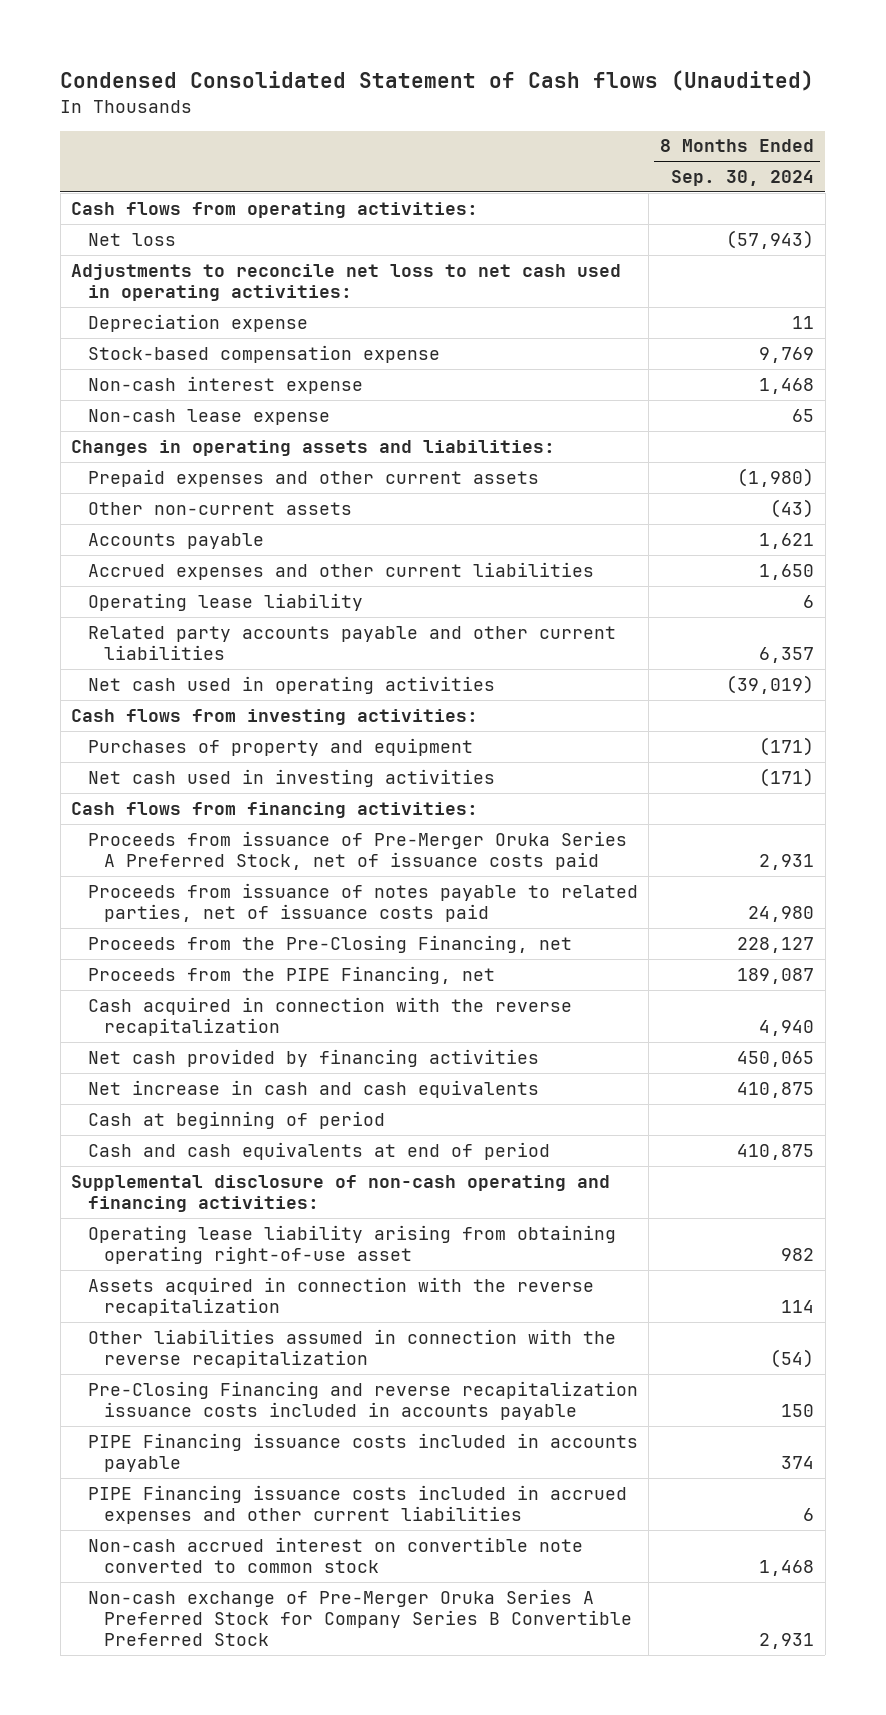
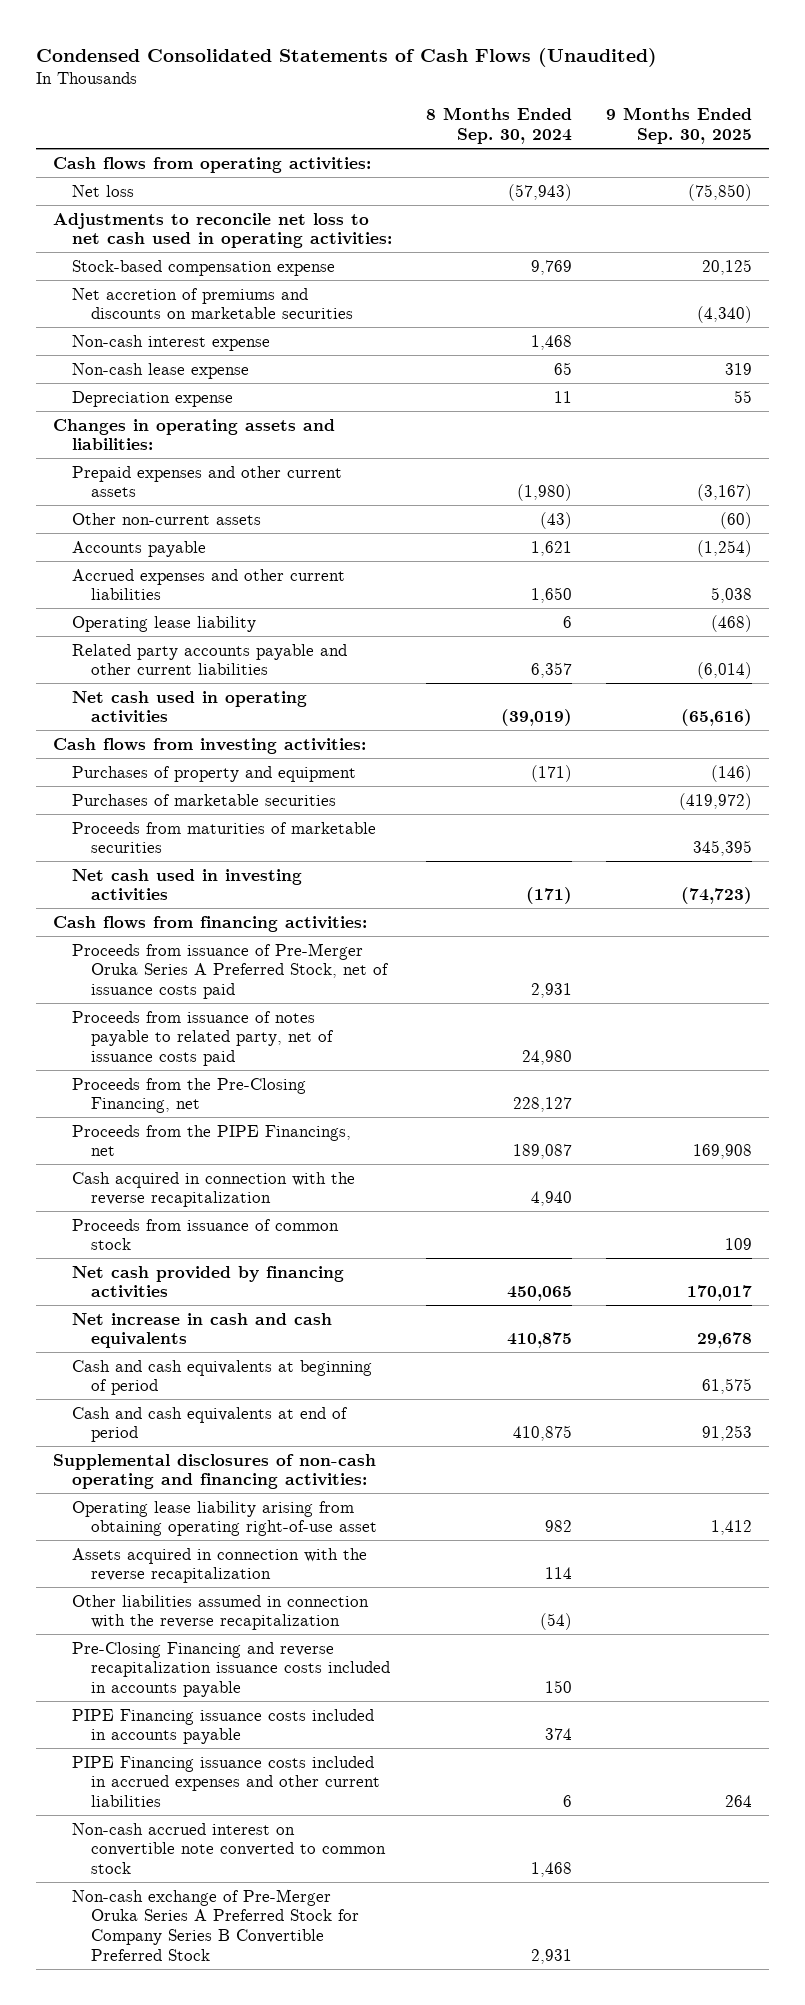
- Condensed Consolidated Statement of Cash flows (Unaudited)
+ Condensed Consolidated Statements of Cash Flows (Unaudited)
- | 8 Months Ended Sep. 30, 2024
+ | 8 Months Ended Sep. 30, 2024 | 9 Months Ended Sep. 30, 2025
+ Net accretion of premiums and discounts on marketable securities | | (4,340)
moved down: Depreciation expense | 11 | 55
+ Purchases of marketable securities | | (419,972)
+ Proceeds from maturities of marketable securities | | 345,395
- Proceeds from issuance of notes payable to related parties, net of issuance costs paid | 24,980
+ Proceeds from issuance of notes payable to related party, net of issuance costs paid | 24,980 |
- Proceeds from the PIPE Financing, net | 189,087
+ Proceeds from the PIPE Financings, net | 189,087 | 169,908
+ Proceeds from issuance of common stock | | 109
- Cash at beginning of period
+ Cash and cash equivalents at beginning of period | | 61,575
- Supplemental disclosure of non-cash operating and financing activities:
+ Supplemental disclosures of non-cash operating and financing activities:

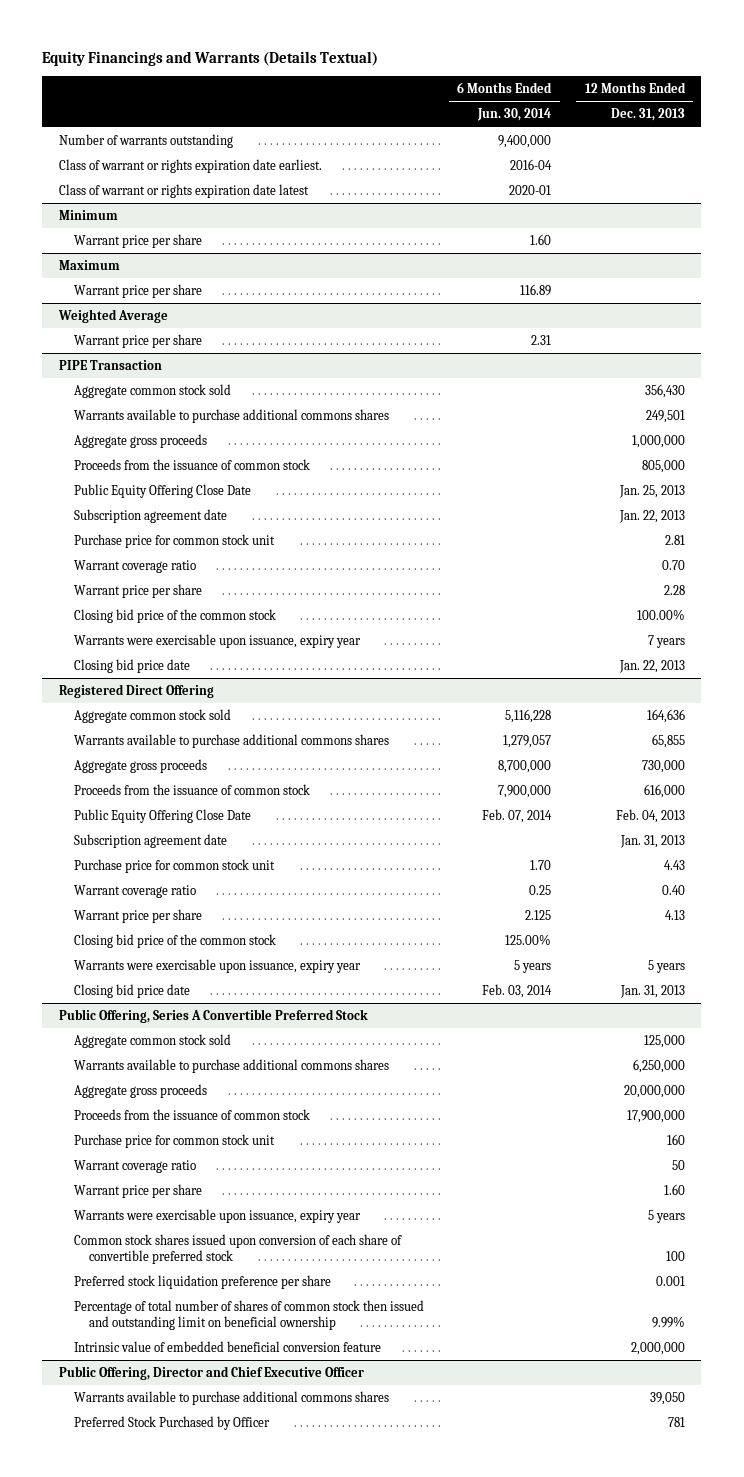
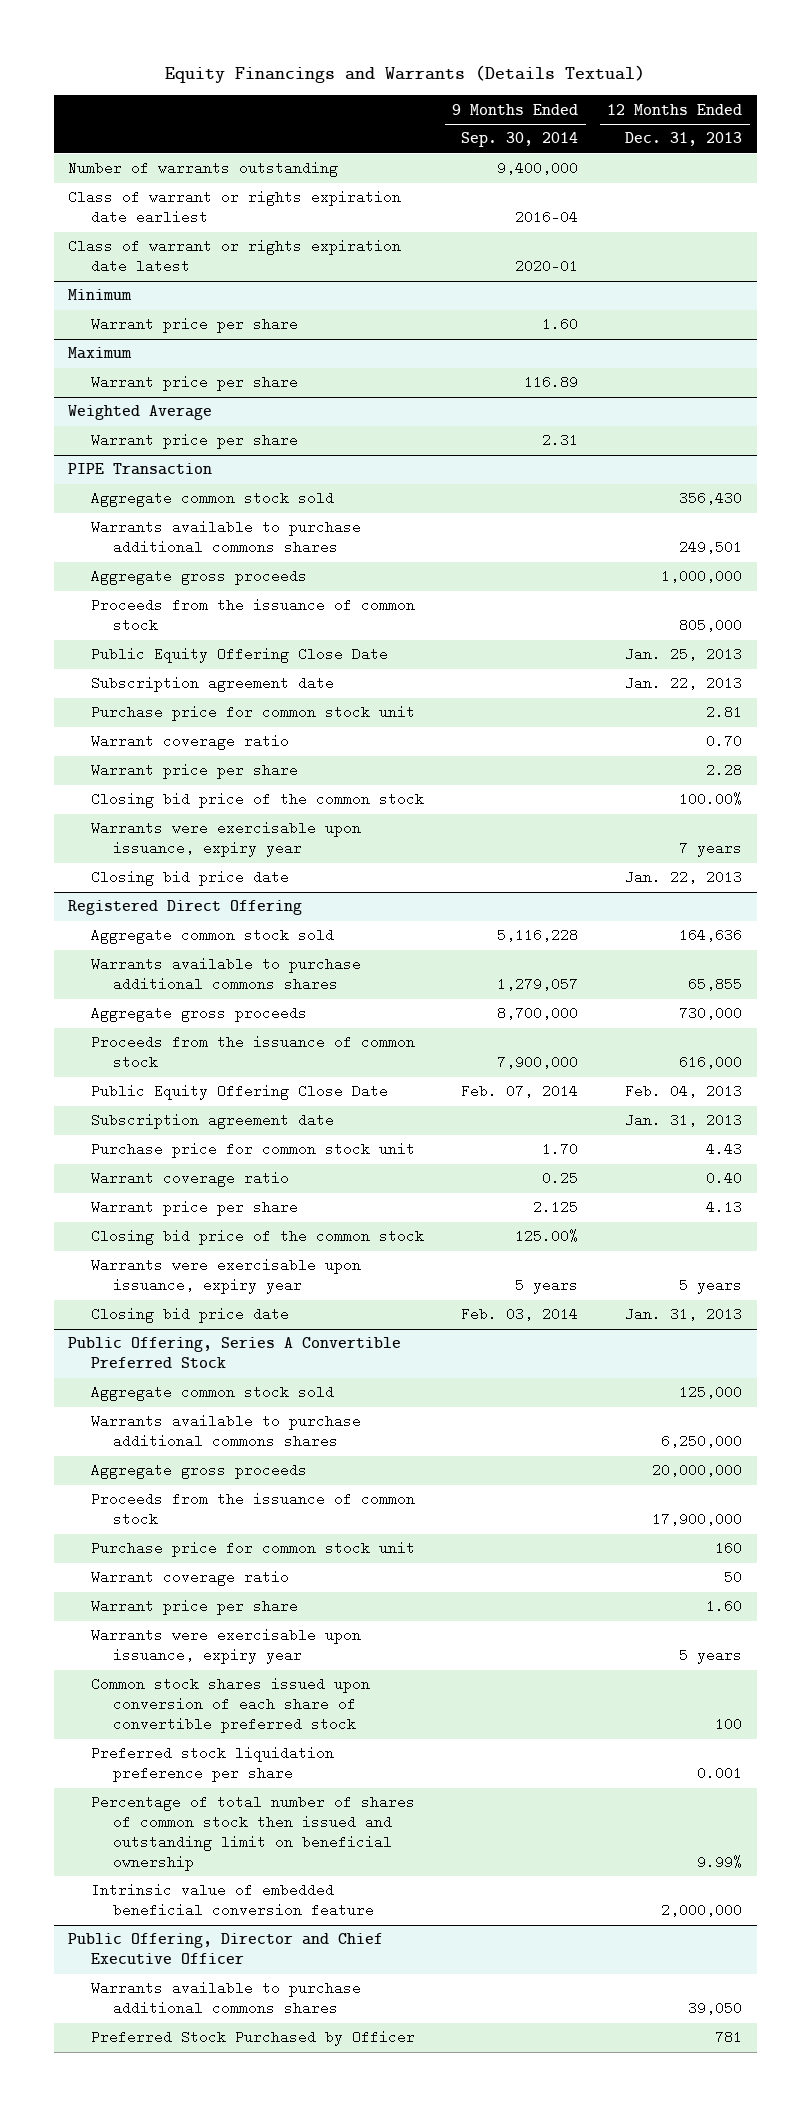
- | 6 Months Ended Jun. 30, 2014 | 12 Months Ended Dec. 31, 2013
+ | 9 Months Ended Sep. 30, 2014 | 12 Months Ended Dec. 31, 2013
- Class of warrant or rights expiration date earliest. | 2016-04 |
+ Class of warrant or rights expiration date earliest | 2016-04 |

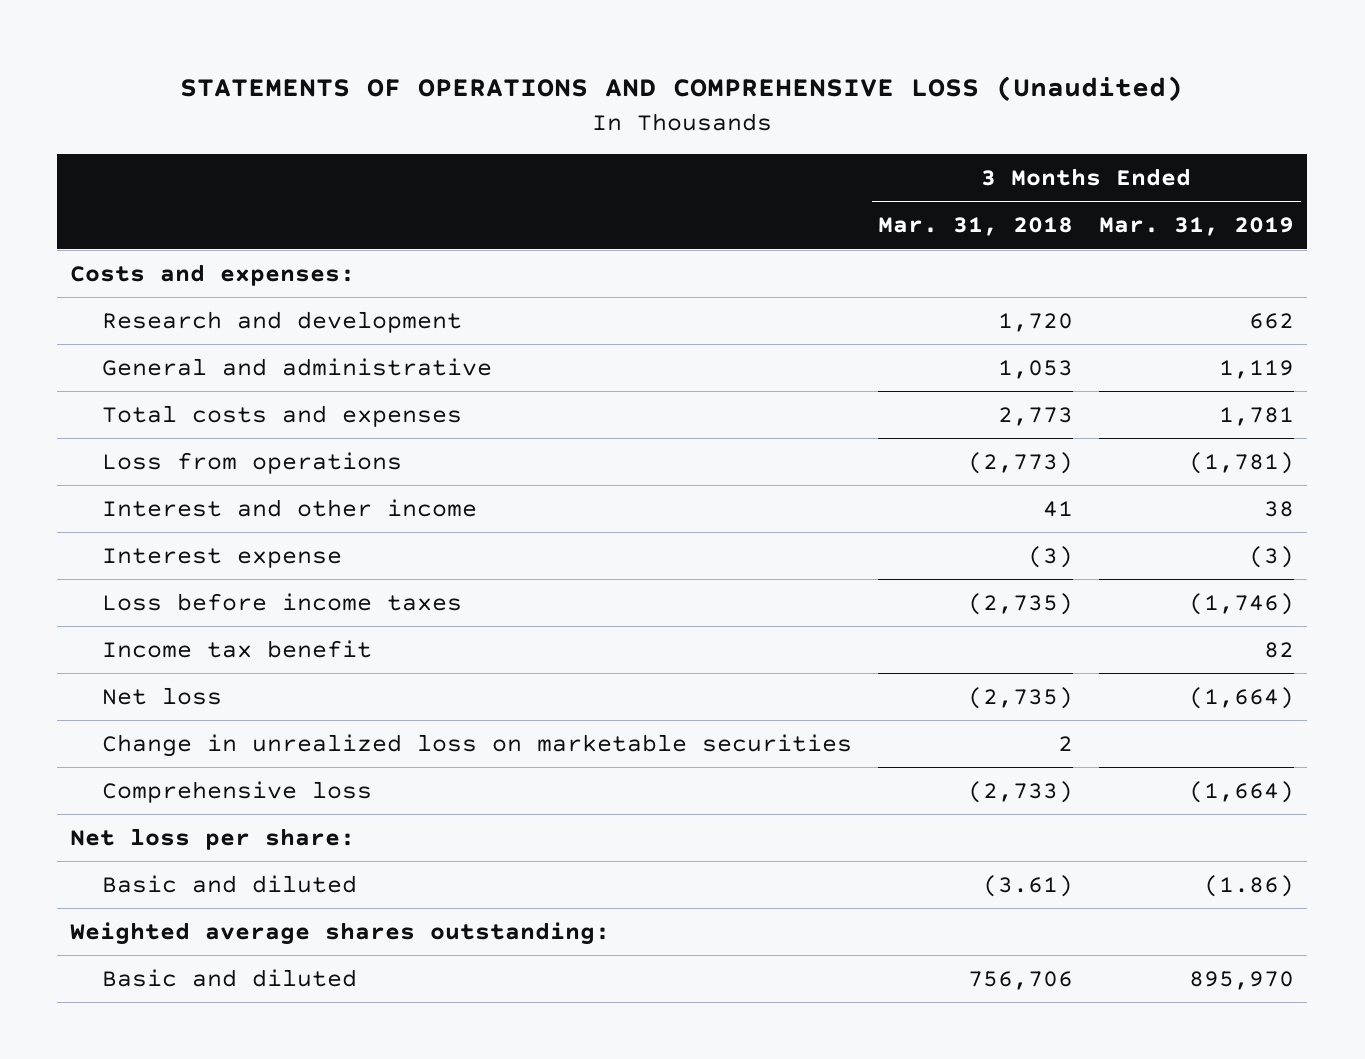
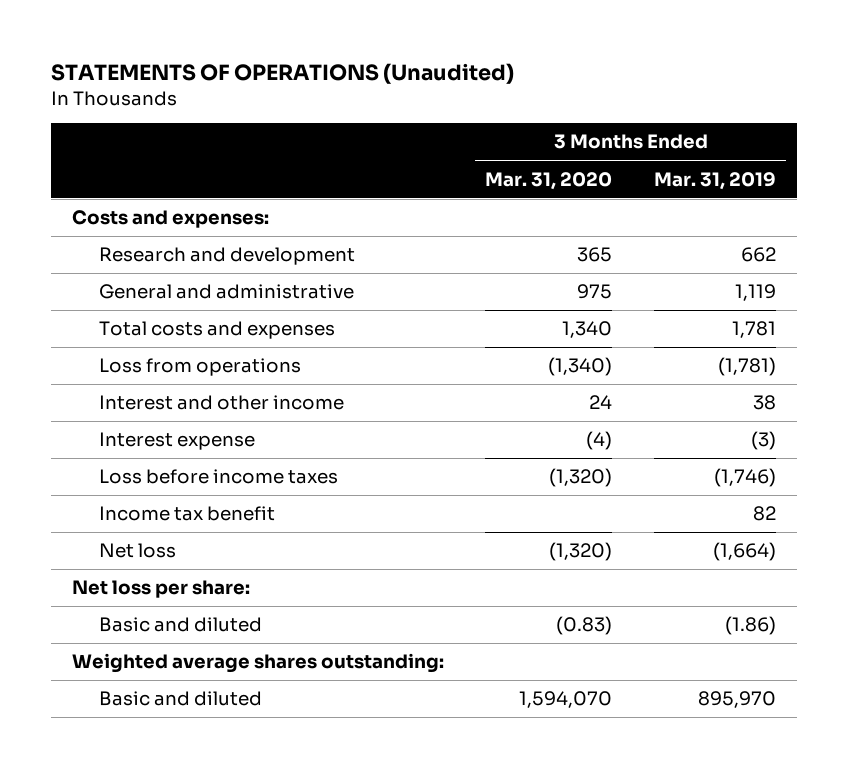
- STATEMENTS OF OPERATIONS AND COMPREHENSIVE LOSS (Unaudited)
+ STATEMENTS OF OPERATIONS (Unaudited)
- | 3 Months Ended Mar. 31, 2018 | 3 Months Ended Mar. 31, 2019
+ | 3 Months Ended Mar. 31, 2020 | 3 Months Ended Mar. 31, 2019
- Change in unrealized loss on marketable securities | 2 |
- Comprehensive loss | (2,733) | (1,664)

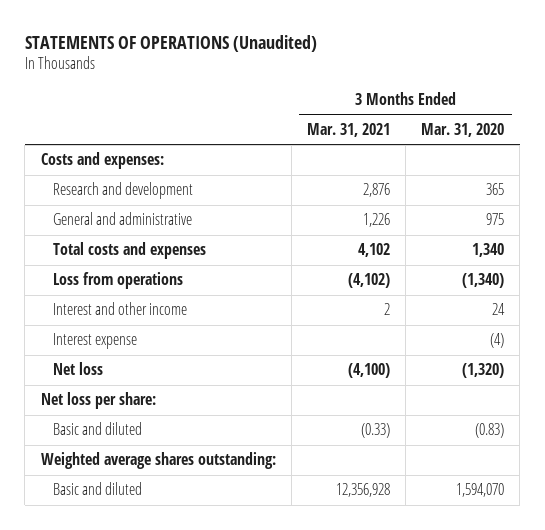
- | 3 Months Ended Mar. 31, 2020 | 3 Months Ended Mar. 31, 2019
+ | 3 Months Ended Mar. 31, 2021 | 3 Months Ended Mar. 31, 2020
- Loss before income taxes | (1,320) | (1,746)
- Income tax benefit | | 82

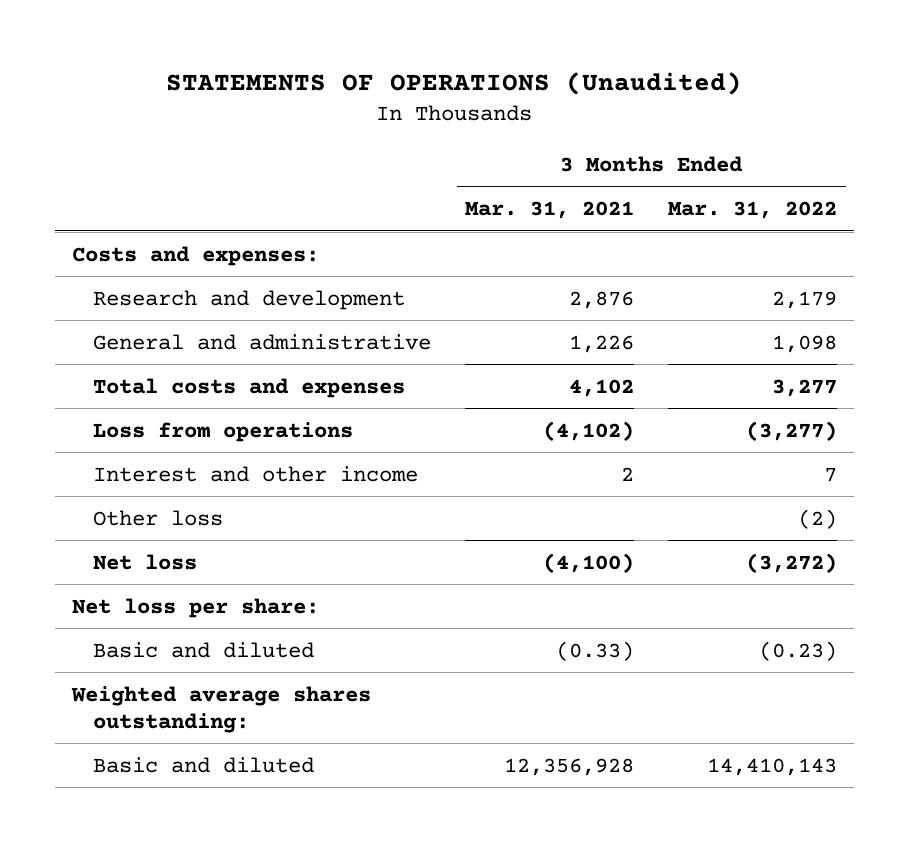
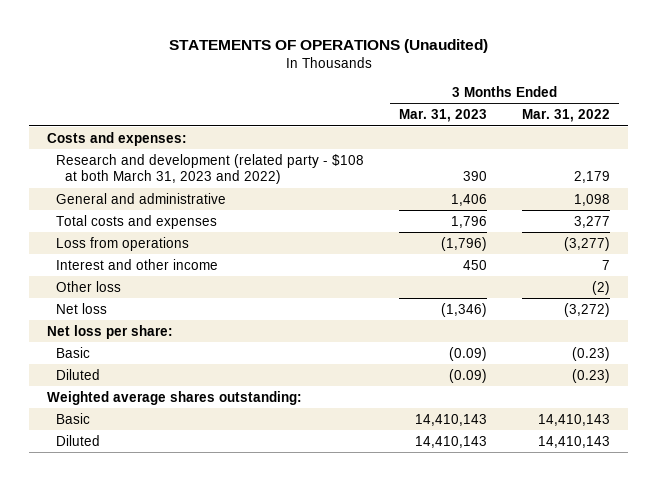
- | 3 Months Ended Mar. 31, 2021 | 3 Months Ended Mar. 31, 2022
+ | 3 Months Ended Mar. 31, 2023 | 3 Months Ended Mar. 31, 2022
- Research and development | 2,876 | 2,179
+ Research and development (related party - $108 at both March 31, 2023 and 2022) | 390 | 2,179
- Basic and diluted | (0.33) | (0.23)
+ Basic | (0.09) | (0.23)
+ Diluted | (0.09) | (0.23)
- Basic and diluted | 12,356,928 | 14,410,143
+ Basic | 14,410,143 | 14,410,143
+ Diluted | 14,410,143 | 14,410,143

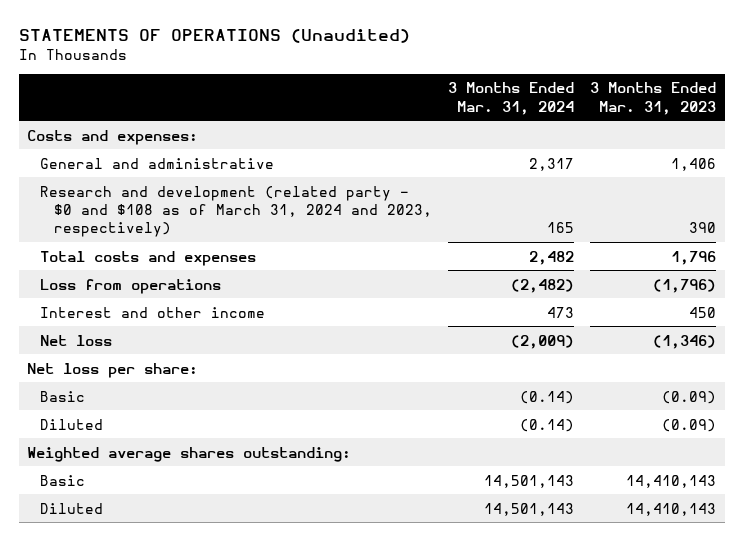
- | 3 Months Ended Mar. 31, 2023 | 3 Months Ended Mar. 31, 2022
+ | 3 Months Ended Mar. 31, 2024 | 3 Months Ended Mar. 31, 2023
- Research and development (related party - $108 at both March 31, 2023 and 2022) | 390 | 2,179
+ Research and development (related party - $0 and $108 as of March 31, 2024 and 2023, respectively) | 165 | 390
- Other loss | | (2)

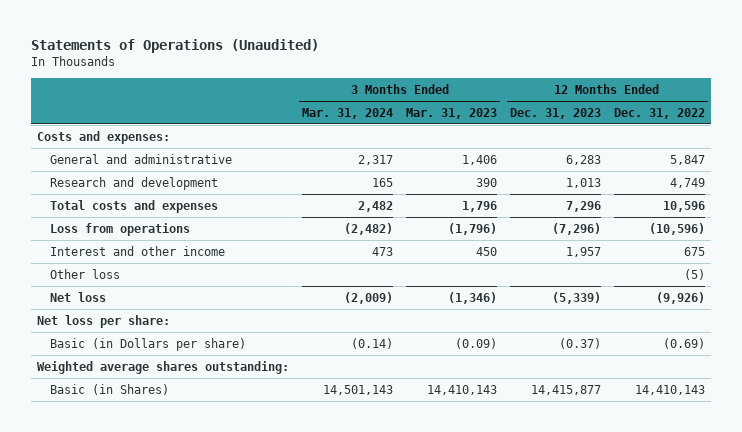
- STATEMENTS OF OPERATIONS (Unaudited)
+ Statements of Operations (Unaudited)
- | 3 Months Ended Mar. 31, 2024 | 3 Months Ended Mar. 31, 2023
+ | 3 Months Ended Mar. 31, 2024 | 3 Months Ended Mar. 31, 2023 | 12 Months Ended Dec. 31, 2023 | 12 Months Ended Dec. 31, 2022
- Research and development (related party - $0 and $108 as of March 31, 2024 and 2023, respectively) | 165 | 390
+ Research and development | 165 | 390 | 1,013 | 4,749
+ Other loss | | | | (5)
- Basic | (0.14) | (0.09)
- Diluted | (0.14) | (0.09)
+ Basic (in Dollars per share) | (0.14) | (0.09) | (0.37) | (0.69)
- Basic | 14,501,143 | 14,410,143
- Diluted | 14,501,143 | 14,410,143
+ Basic (in Shares) | 14,501,143 | 14,410,143 | 14,415,877 | 14,410,143

